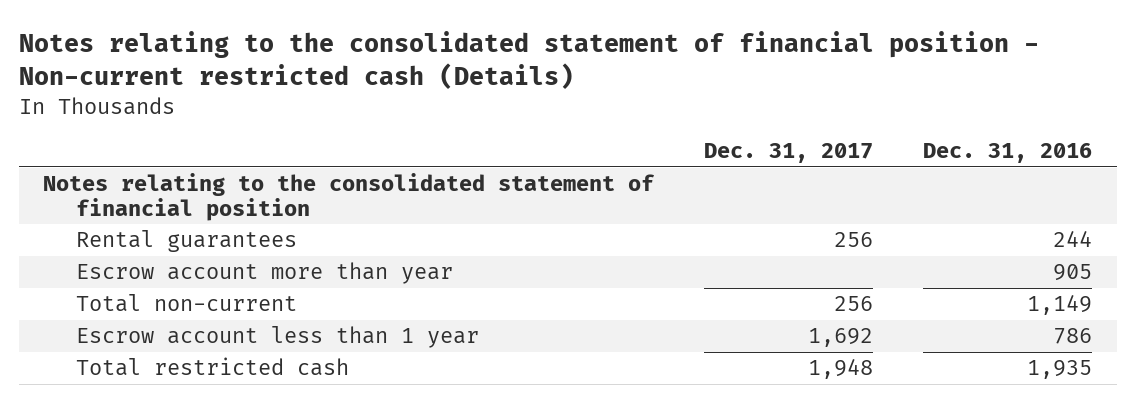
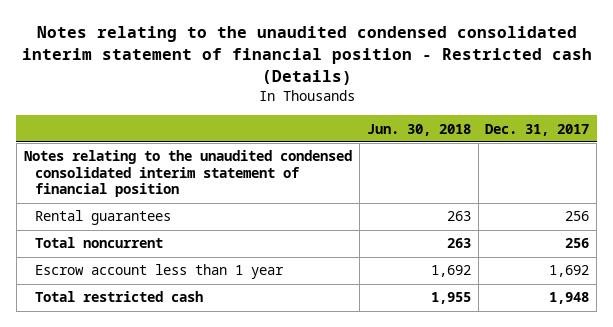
- Notes relating to the consolidated statement of financial position - Non-current restricted cash (Details)
+ Notes relating to the unaudited condensed consolidated interim statement of financial position - Restricted cash (Details)
- | Dec. 31, 2017 | Dec. 31, 2016
+ | Jun. 30, 2018 | Dec. 31, 2017
- Notes relating to the consolidated statement of financial position
+ Notes relating to the unaudited condensed consolidated interim statement of financial position
- Escrow account more than year | | 905
- Total non-current | 256 | 1,149
+ Total noncurrent | 263 | 256

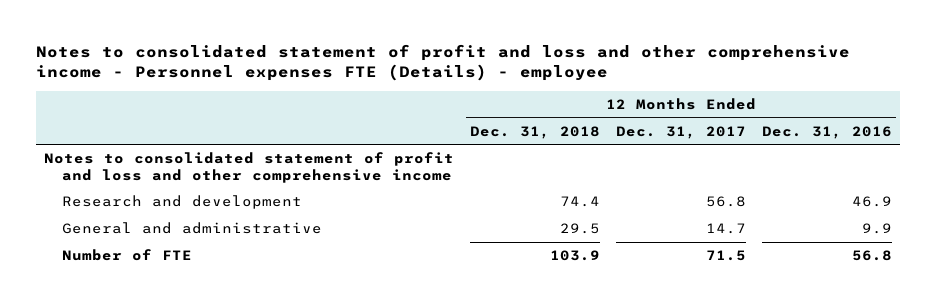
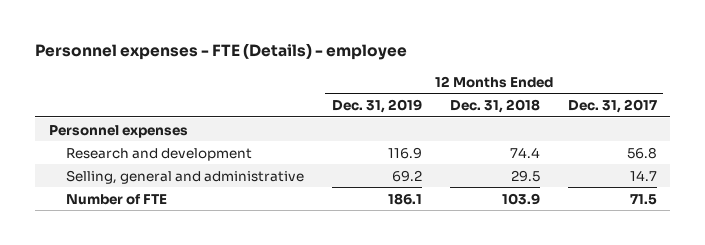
- Notes to consolidated statement of profit and loss and other comprehensive income - Personnel expenses FTE (Details) - employee
+ Personnel expenses - FTE (Details) - employee
- | 12 Months Ended Dec. 31, 2018 | 12 Months Ended Dec. 31, 2017 | 12 Months Ended Dec. 31, 2016
+ | 12 Months Ended Dec. 31, 2019 | 12 Months Ended Dec. 31, 2018 | 12 Months Ended Dec. 31, 2017
- Notes to consolidated statement of profit and loss and other comprehensive income
+ Personnel expenses
- General and administrative | 29.5 | 14.7 | 9.9
+ Selling, general and administrative | 69.2 | 29.5 | 14.7

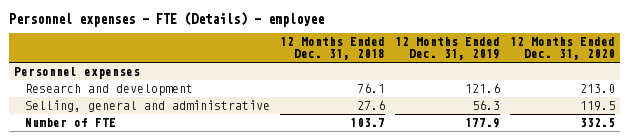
- | 12 Months Ended Dec. 31, 2019 | 12 Months Ended Dec. 31, 2018 | 12 Months Ended Dec. 31, 2017
+ | 12 Months Ended Dec. 31, 2018 | 12 Months Ended Dec. 31, 2019 | 12 Months Ended Dec. 31, 2020
- Research and development | 116.9 | 74.4 | 56.8
- Selling, general and administrative | 69.2 | 29.5 | 14.7
- Number of FTE | 186.1 | 103.9 | 71.5
+ Research and development | 76.1 | 121.6 | 213.0
+ Selling, general and administrative | 27.6 | 56.3 | 119.5
+ Number of FTE | 103.7 | 177.9 | 332.5

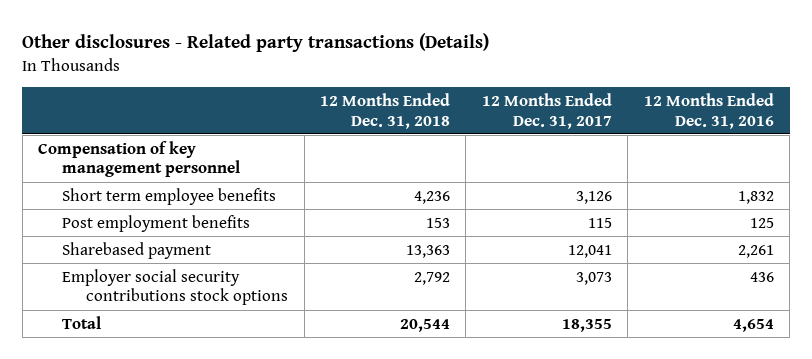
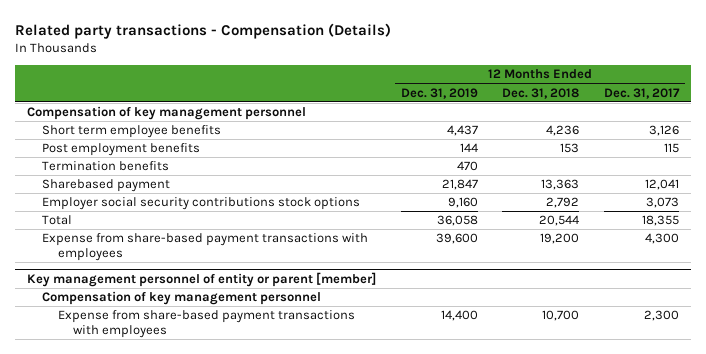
- Other disclosures - Related party transactions (Details)
+ Related party transactions - Compensation (Details)
- | 12 Months Ended Dec. 31, 2018 | 12 Months Ended Dec. 31, 2017 | 12 Months Ended Dec. 31, 2016
+ | 12 Months Ended Dec. 31, 2019 | 12 Months Ended Dec. 31, 2018 | 12 Months Ended Dec. 31, 2017
+ Termination benefits | 470 | |
+ Expense from share-based payment transactions with employees | 39,600 | 19,200 | 4,300
+ Key management personnel of entity or parent [member]
+ Compensation of key management personnel
+ Expense from share-based payment transactions with employees | 14,400 | 10,700 | 2,300

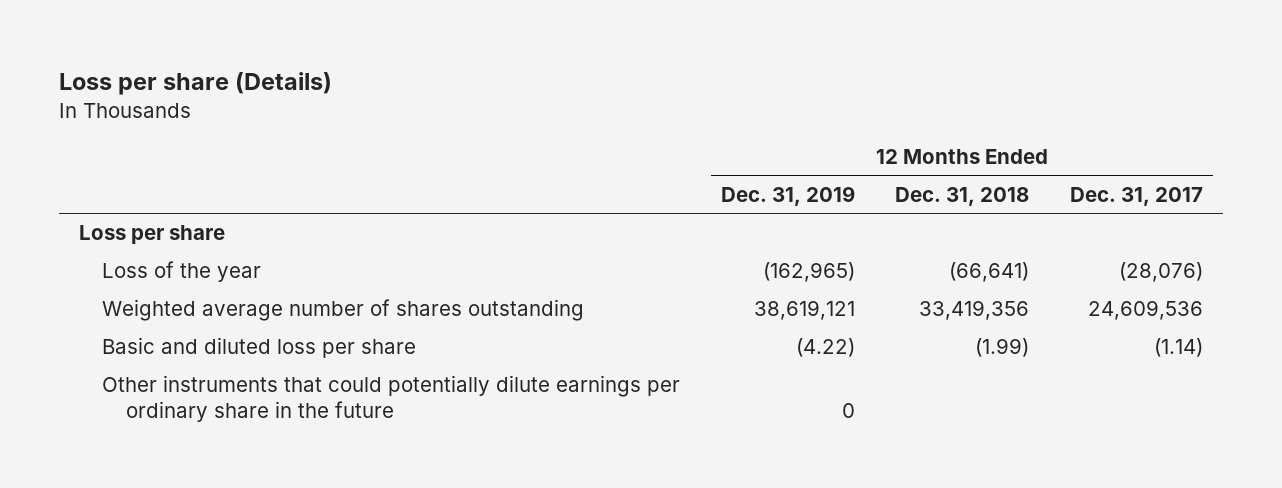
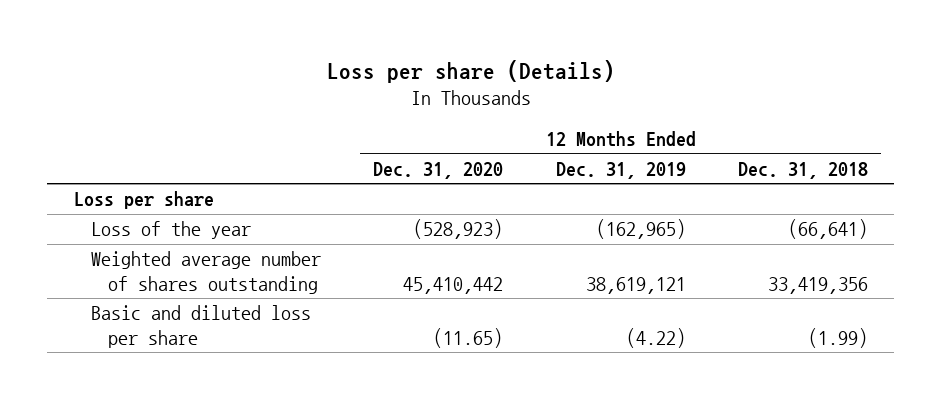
- | 12 Months Ended Dec. 31, 2019 | 12 Months Ended Dec. 31, 2018 | 12 Months Ended Dec. 31, 2017
+ | 12 Months Ended Dec. 31, 2020 | 12 Months Ended Dec. 31, 2019 | 12 Months Ended Dec. 31, 2018
- Other instruments that could potentially dilute earnings per ordinary share in the future | 0 | |

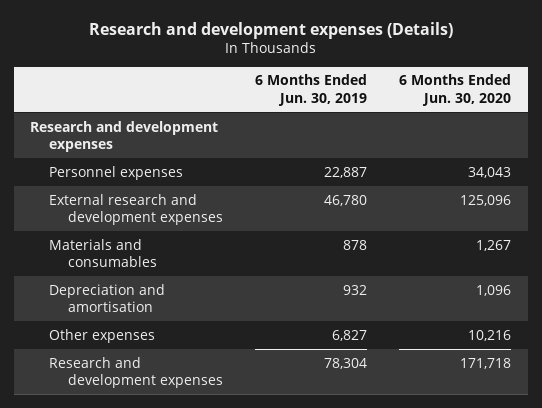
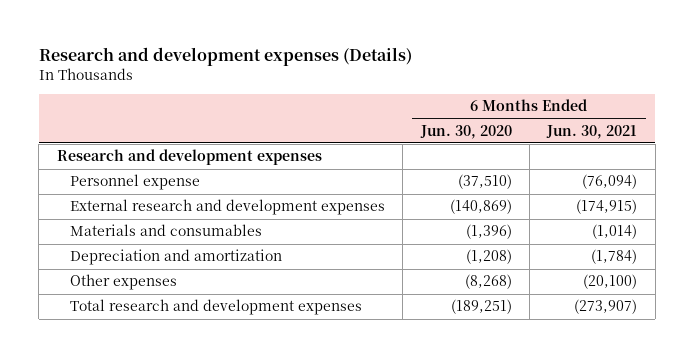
- | 6 Months Ended Jun. 30, 2019 | 6 Months Ended Jun. 30, 2020
+ | 6 Months Ended Jun. 30, 2020 | 6 Months Ended Jun. 30, 2021
- Personnel expenses | 22,887 | 34,043
- External research and development expenses | 46,780 | 125,096
- Materials and consumables | 878 | 1,267
- Depreciation and amortisation | 932 | 1,096
- Other expenses | 6,827 | 10,216
- Research and development expenses | 78,304 | 171,718
+ Personnel expense | (37,510) | (76,094)
+ External research and development expenses | (140,869) | (174,915)
+ Materials and consumables | (1,396) | (1,014)
+ Depreciation and amortization | (1,208) | (1,784)
+ Other expenses | (8,268) | (20,100)
+ Total research and development expenses | (189,251) | (273,907)

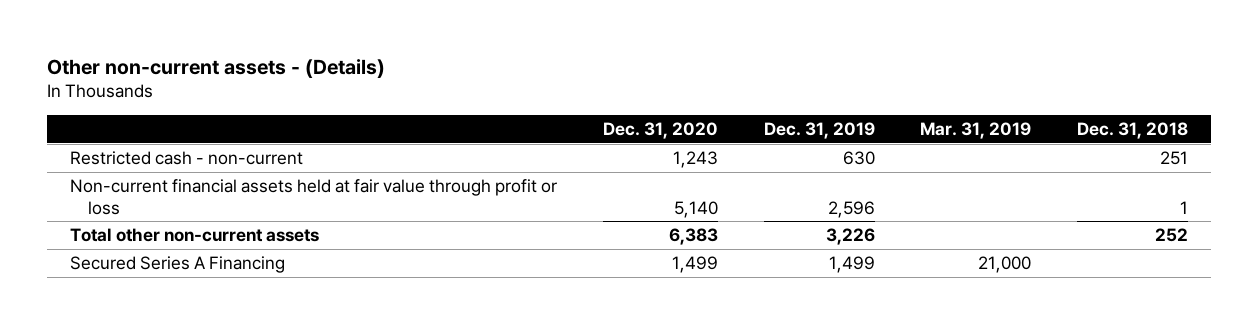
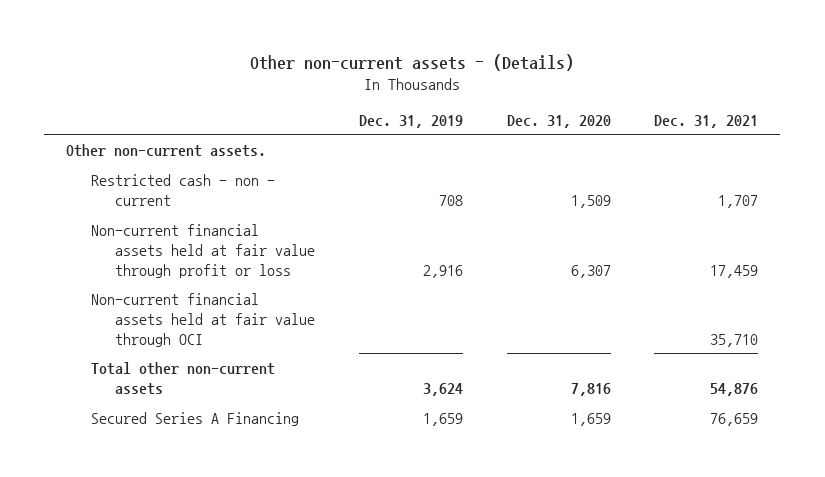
- | Dec. 31, 2020 | Dec. 31, 2019 | Mar. 31, 2019 | Dec. 31, 2018
+ | Dec. 31, 2019 | Dec. 31, 2020 | Dec. 31, 2021
- Restricted cash - non-current | 1,243 | 630 | | 251
- Non-current financial assets held at fair value through profit or loss | 5,140 | 2,596 | | 1
- Total other non-current assets | 6,383 | 3,226 | | 252
- Secured Series A Financing | 1,499 | 1,499 | 21,000 |
+ Other non-current assets.
+ Restricted cash - non - current | 708 | 1,509 | 1,707
+ Non-current financial assets held at fair value through profit or loss | 2,916 | 6,307 | 17,459
+ Non-current financial assets held at fair value through OCI | | | 35,710
+ Total other non-current assets | 3,624 | 7,816 | 54,876
+ Secured Series A Financing | 1,659 | 1,659 | 76,659

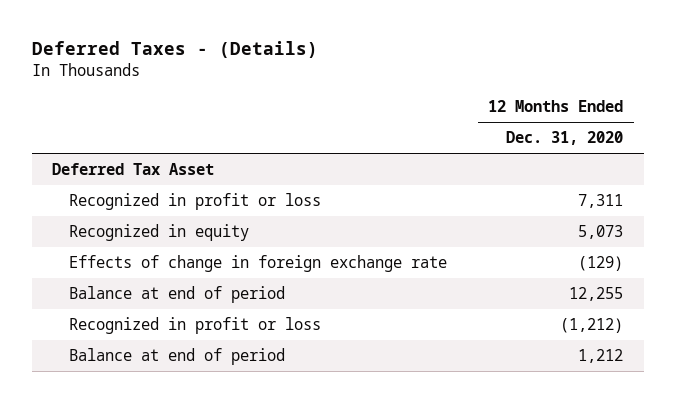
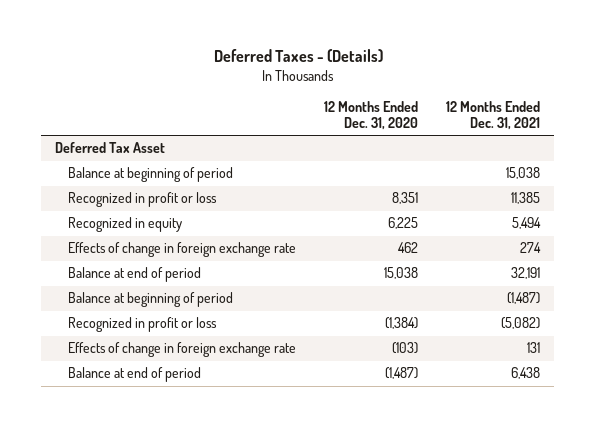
- | 12 Months Ended Dec. 31, 2020
+ | 12 Months Ended Dec. 31, 2020 | 12 Months Ended Dec. 31, 2021
- Recognized in profit or loss | 7,311
- Recognized in equity | 5,073
- Effects of change in foreign exchange rate | (129)
- Balance at end of period | 12,255
- Recognized in profit or loss | (1,212)
- Balance at end of period | 1,212
+ Balance at beginning of period | | 15,038
+ Recognized in profit or loss | 8,351 | 11,385
+ Recognized in equity | 6,225 | 5,494
+ Effects of change in foreign exchange rate | 462 | 274
+ Balance at end of period | 15,038 | 32,191
+ Balance at beginning of period | | (1,487)
+ Recognized in profit or loss | (1,384) | (5,082)
+ Effects of change in foreign exchange rate | (103) | 131
+ Balance at end of period | (1,487) | 6,438

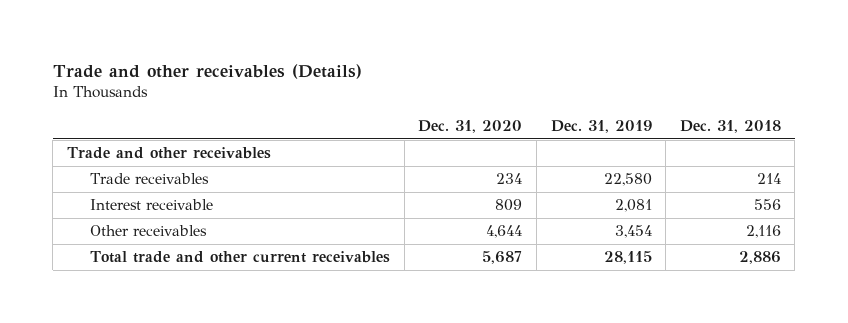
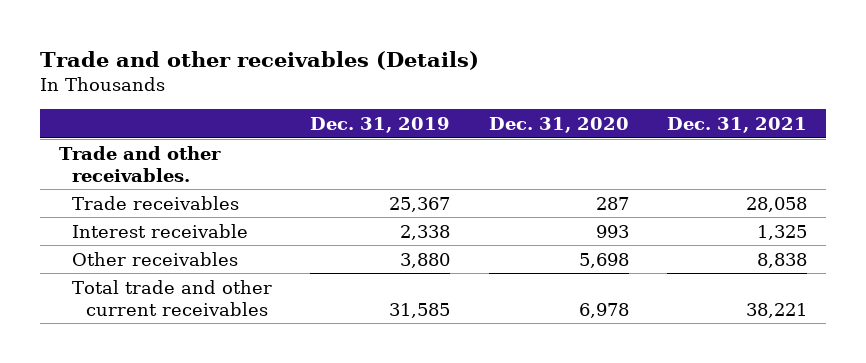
- | Dec. 31, 2020 | Dec. 31, 2019 | Dec. 31, 2018
+ | Dec. 31, 2019 | Dec. 31, 2020 | Dec. 31, 2021
- Trade and other receivables
- Trade receivables | 234 | 22,580 | 214
- Interest receivable | 809 | 2,081 | 556
- Other receivables | 4,644 | 3,454 | 2,116
- Total trade and other current receivables | 5,687 | 28,115 | 2,886
+ Trade and other receivables.
+ Trade receivables | 25,367 | 287 | 28,058
+ Interest receivable | 2,338 | 993 | 1,325
+ Other receivables | 3,880 | 5,698 | 8,838
+ Total trade and other current receivables | 31,585 | 6,978 | 38,221

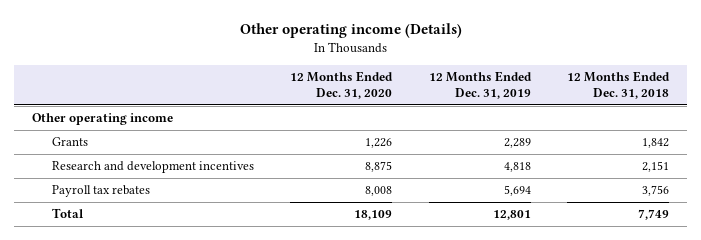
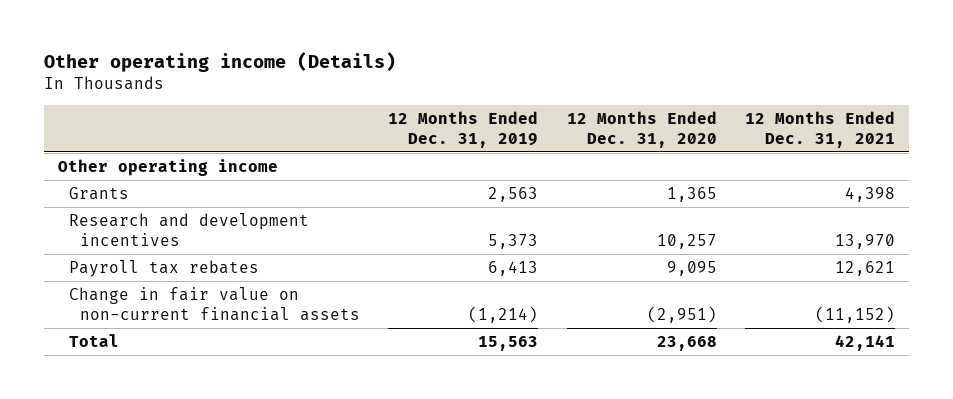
- | 12 Months Ended Dec. 31, 2020 | 12 Months Ended Dec. 31, 2019 | 12 Months Ended Dec. 31, 2018
+ | 12 Months Ended Dec. 31, 2019 | 12 Months Ended Dec. 31, 2020 | 12 Months Ended Dec. 31, 2021
- Grants | 1,226 | 2,289 | 1,842
- Research and development incentives | 8,875 | 4,818 | 2,151
- Payroll tax rebates | 8,008 | 5,694 | 3,756
- Total | 18,109 | 12,801 | 7,749
+ Grants | 2,563 | 1,365 | 4,398
+ Research and development incentives | 5,373 | 10,257 | 13,970
+ Payroll tax rebates | 6,413 | 9,095 | 12,621
+ Change in fair value on non-current financial assets | (1,214) | (2,951) | (11,152)
+ Total | 15,563 | 23,668 | 42,141

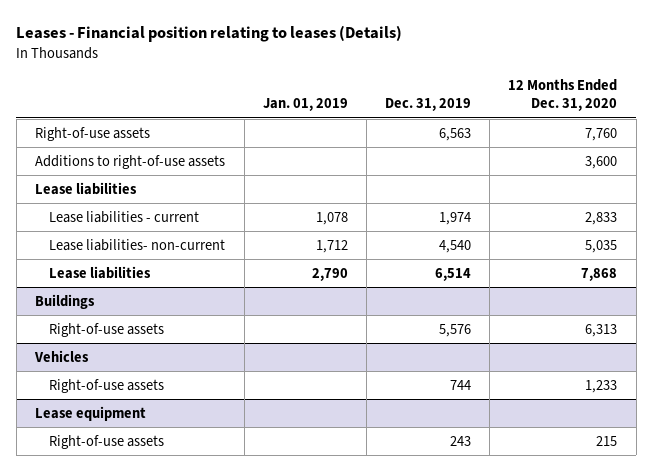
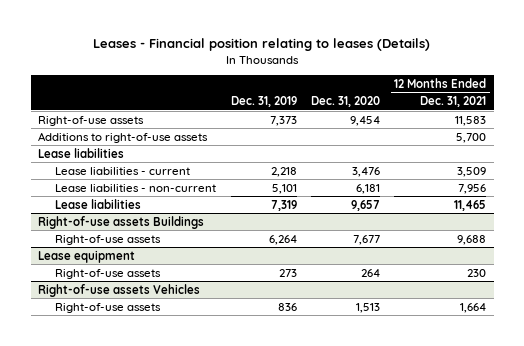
- | Jan. 01, 2019 | Dec. 31, 2019 | 12 Months Ended Dec. 31, 2020
+ | Dec. 31, 2019 | Dec. 31, 2020 | 12 Months Ended Dec. 31, 2021
- Right-of-use assets | | 6,563 | 7,760
+ Right-of-use assets | 7,373 | 9,454 | 11,583
- Lease liabilities - current | 1,078 | 1,974 | 2,833
- Lease liabilities- non-current | 1,712 | 4,540 | 5,035
- Lease liabilities | 2,790 | 6,514 | 7,868
- Buildings
- Right-of-use assets | | 5,576 | 6,313
- Vehicles
- Right-of-use assets | | 744 | 1,233
+ Lease liabilities - current | 2,218 | 3,476 | 3,509
+ Lease liabilities - non-current | 5,101 | 6,181 | 7,956
+ Lease liabilities | 7,319 | 9,657 | 11,465
+ Right-of-use assets Buildings
+ Right-of-use assets | 6,264 | 7,677 | 9,688
@ Lease equipment
- Right-of-use assets | | 243 | 215
+ Right-of-use assets | 273 | 264 | 230
+ Right-of-use assets Vehicles
+ Right-of-use assets | 836 | 1,513 | 1,664

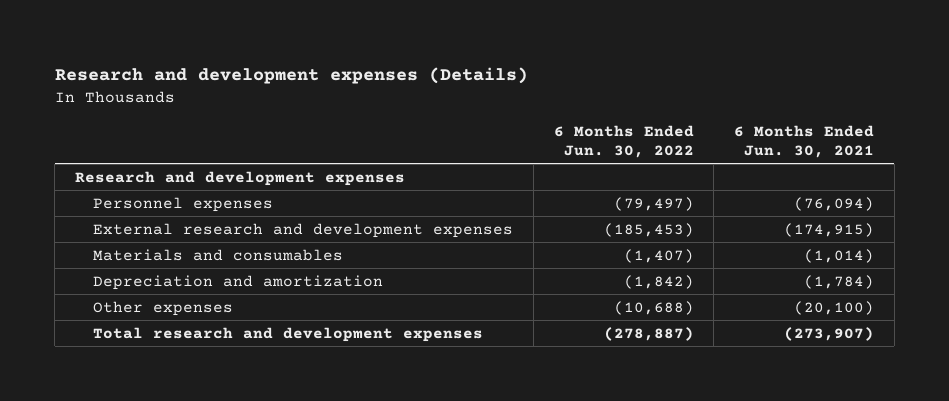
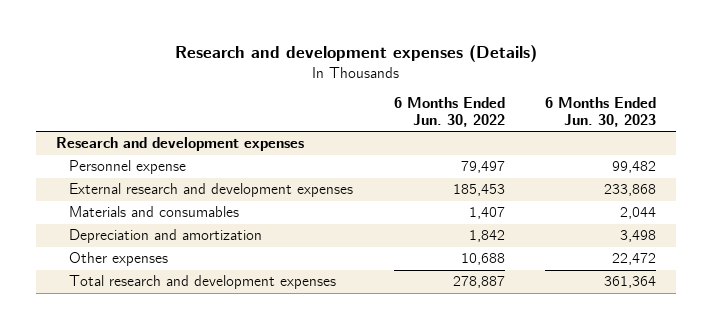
- | 6 Months Ended Jun. 30, 2022 | 6 Months Ended Jun. 30, 2021
+ | 6 Months Ended Jun. 30, 2022 | 6 Months Ended Jun. 30, 2023
- Personnel expenses | (79,497) | (76,094)
- External research and development expenses | (185,453) | (174,915)
- Materials and consumables | (1,407) | (1,014)
- Depreciation and amortization | (1,842) | (1,784)
- Other expenses | (10,688) | (20,100)
- Total research and development expenses | (278,887) | (273,907)
+ Personnel expense | 79,497 | 99,482
+ External research and development expenses | 185,453 | 233,868
+ Materials and consumables | 1,407 | 2,044
+ Depreciation and amortization | 1,842 | 3,498
+ Other expenses | 10,688 | 22,472
+ Total research and development expenses | 278,887 | 361,364

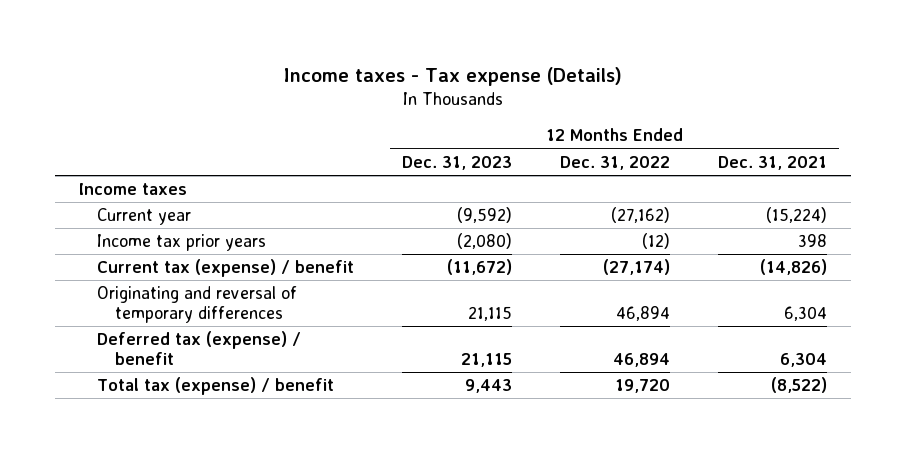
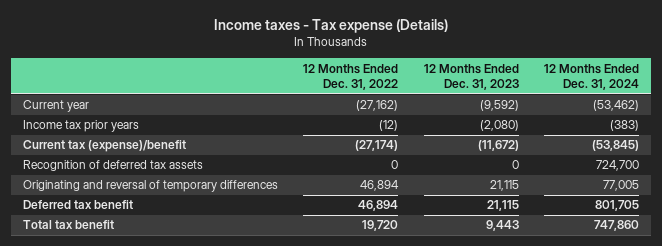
- | 12 Months Ended Dec. 31, 2023 | 12 Months Ended Dec. 31, 2022 | 12 Months Ended Dec. 31, 2021
+ | 12 Months Ended Dec. 31, 2022 | 12 Months Ended Dec. 31, 2023 | 12 Months Ended Dec. 31, 2024
- Income taxes
- Current tax (expense) / benefit | (11,672) | (27,174) | (14,826)
+ Current tax (expense)/benefit | (27,174) | (11,672) | (53,845)
+ Recognition of deferred tax assets | 0 | 0 | 724,700
- Deferred tax (expense) / benefit | 21,115 | 46,894 | 6,304
- Total tax (expense) / benefit | 9,443 | 19,720 | (8,522)
+ Deferred tax benefit | 46,894 | 21,115 | 801,705
+ Total tax benefit | 19,720 | 9,443 | 747,860

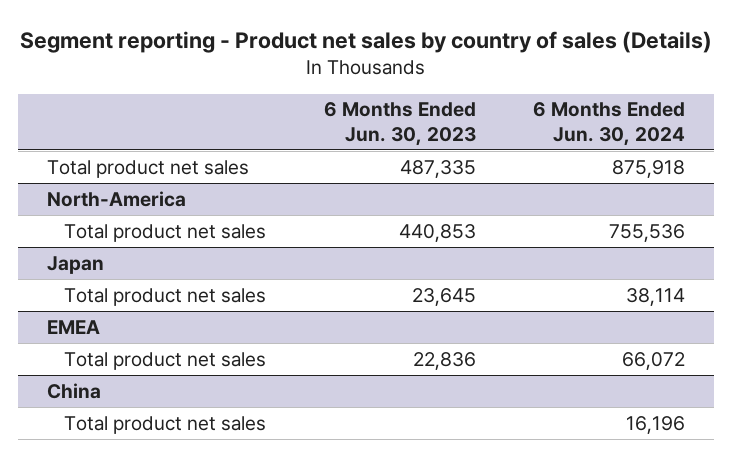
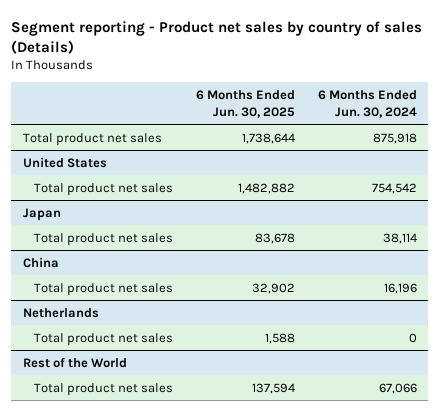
- | 6 Months Ended Jun. 30, 2023 | 6 Months Ended Jun. 30, 2024
+ | 6 Months Ended Jun. 30, 2025 | 6 Months Ended Jun. 30, 2024
- North-America
- Total product net sales | 440,853 | 755,536
+ United States
+ Total product net sales | 1,482,882 | 754,542
- EMEA
- Total product net sales | 22,836 | 66,072
+ Netherlands
+ Total product net sales | 1,588 | 0
+ Rest of the World
+ Total product net sales | 137,594 | 67,066

